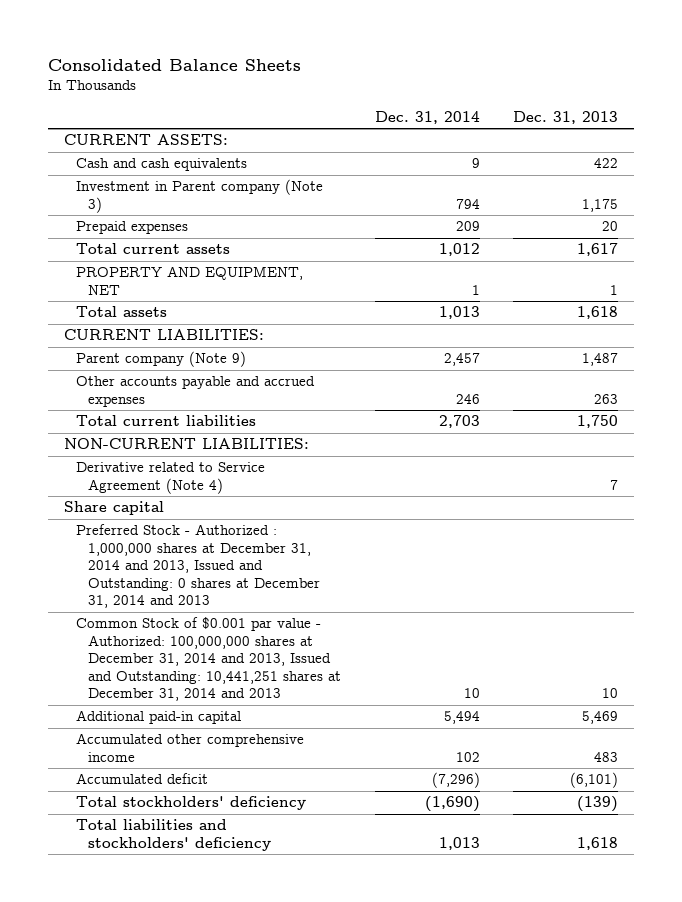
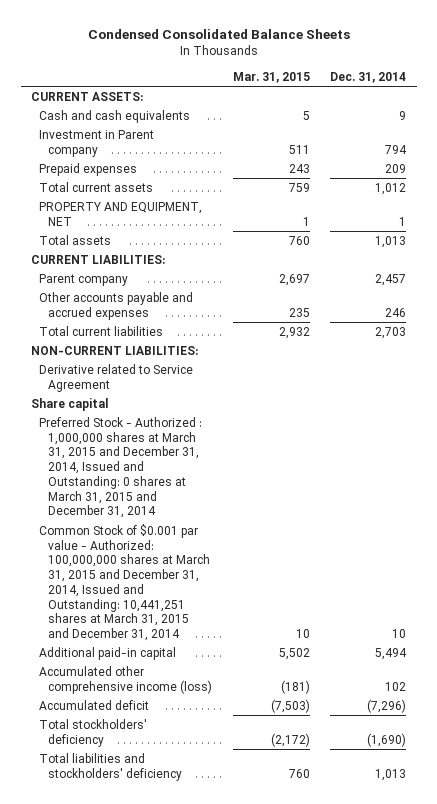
- Consolidated Balance Sheets
+ Condensed Consolidated Balance Sheets
- | Dec. 31, 2014 | Dec. 31, 2013
+ | Mar. 31, 2015 | Dec. 31, 2014
- Investment in Parent company (Note 3) | 794 | 1,175
+ Investment in Parent company | 511 | 794
- Parent company (Note 9) | 2,457 | 1,487
+ Parent company | 2,697 | 2,457
- Derivative related to Service Agreement (Note 4) | | 7
+ Derivative related to Service Agreement
- Preferred Stock - Authorized : 1,000,000 shares at December 31, 2014 and 2013, Issued and Outstanding: 0 shares at December 31, 2014 and 2013
- Common Stock of $0.001 par value - Authorized: 100,000,000 shares at December 31, 2014 and 2013, Issued and Outstanding: 10,441,251 shares at December 31, 2014 and 2013 | 10 | 10
+ Preferred Stock - Authorized : 1,000,000 shares at March 31, 2015 and December 31, 2014, Issued and Outstanding: 0 shares at March 31, 2015 and December 31, 2014
+ Common Stock of $0.001 par value - Authorized: 100,000,000 shares at March 31, 2015 and December 31, 2014, Issued and Outstanding: 10,441,251 shares at March 31, 2015 and December 31, 2014 | 10 | 10
- Accumulated other comprehensive income | 102 | 483
+ Accumulated other comprehensive income (loss) | (181) | 102

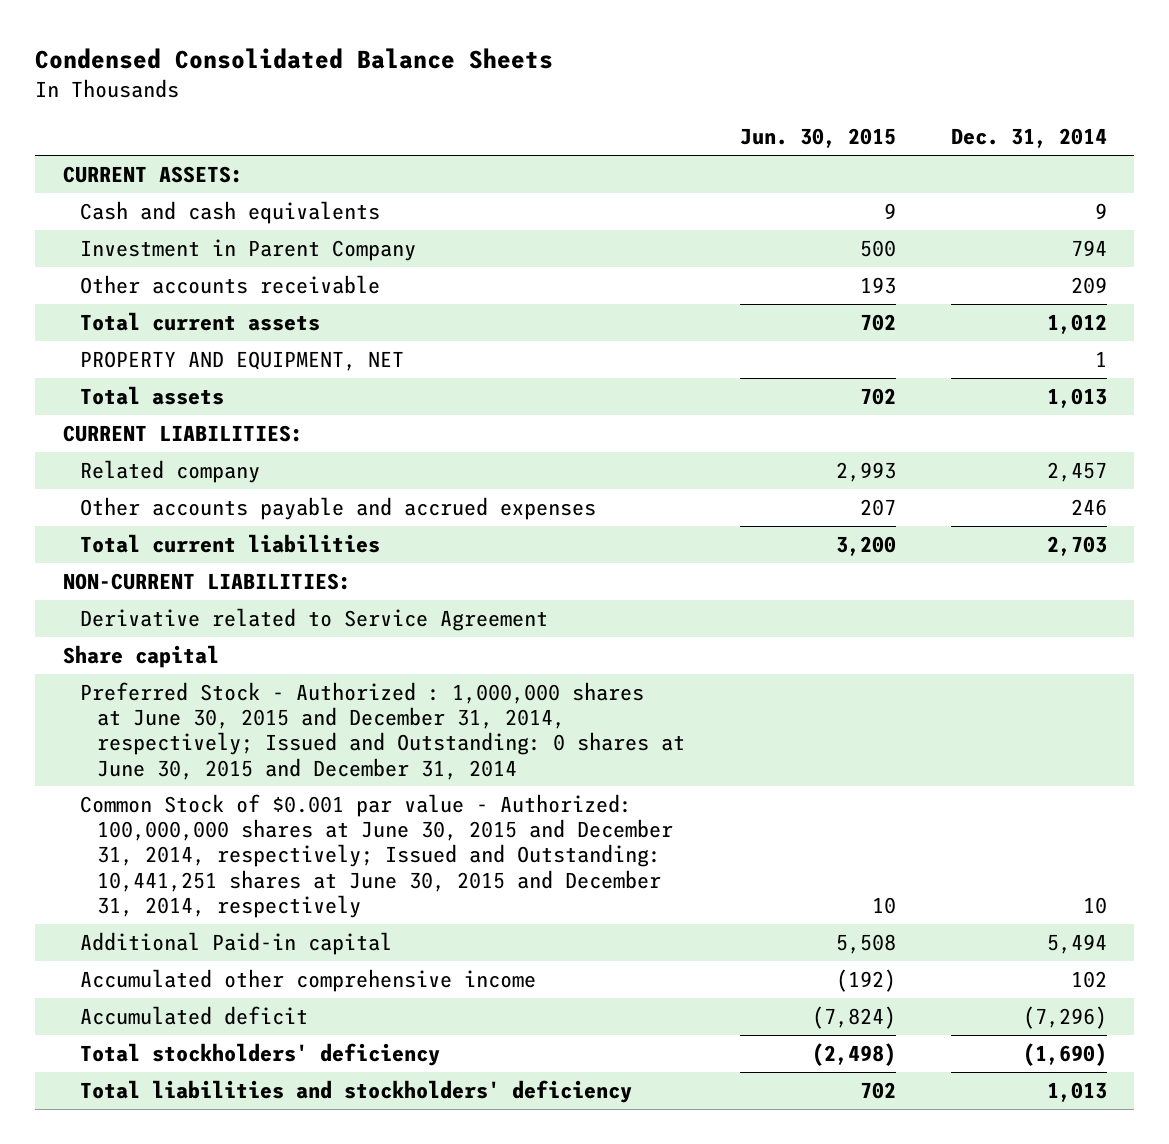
- | Mar. 31, 2015 | Dec. 31, 2014
+ | Jun. 30, 2015 | Dec. 31, 2014
- Investment in Parent company | 511 | 794
- Prepaid expenses | 243 | 209
+ Investment in Parent Company | 500 | 794
+ Other accounts receivable | 193 | 209
- Parent company | 2,697 | 2,457
+ Related company | 2,993 | 2,457
- Preferred Stock - Authorized : 1,000,000 shares at March 31, 2015 and December 31, 2014, Issued and Outstanding: 0 shares at March 31, 2015 and December 31, 2014
- Common Stock of $0.001 par value - Authorized: 100,000,000 shares at March 31, 2015 and December 31, 2014, Issued and Outstanding: 10,441,251 shares at March 31, 2015 and December 31, 2014 | 10 | 10
- Additional paid-in capital | 5,502 | 5,494
- Accumulated other comprehensive income (loss) | (181) | 102
+ Preferred Stock - Authorized : 1,000,000 shares at June 30, 2015 and December 31, 2014, respectively; Issued and Outstanding: 0 shares at June 30, 2015 and December 31, 2014
+ Common Stock of $0.001 par value - Authorized: 100,000,000 shares at June 30, 2015 and December 31, 2014, respectively; Issued and Outstanding: 10,441,251 shares at June 30, 2015 and December 31, 2014, respectively | 10 | 10
+ Additional Paid-in capital | 5,508 | 5,494
+ Accumulated other comprehensive income | (192) | 102

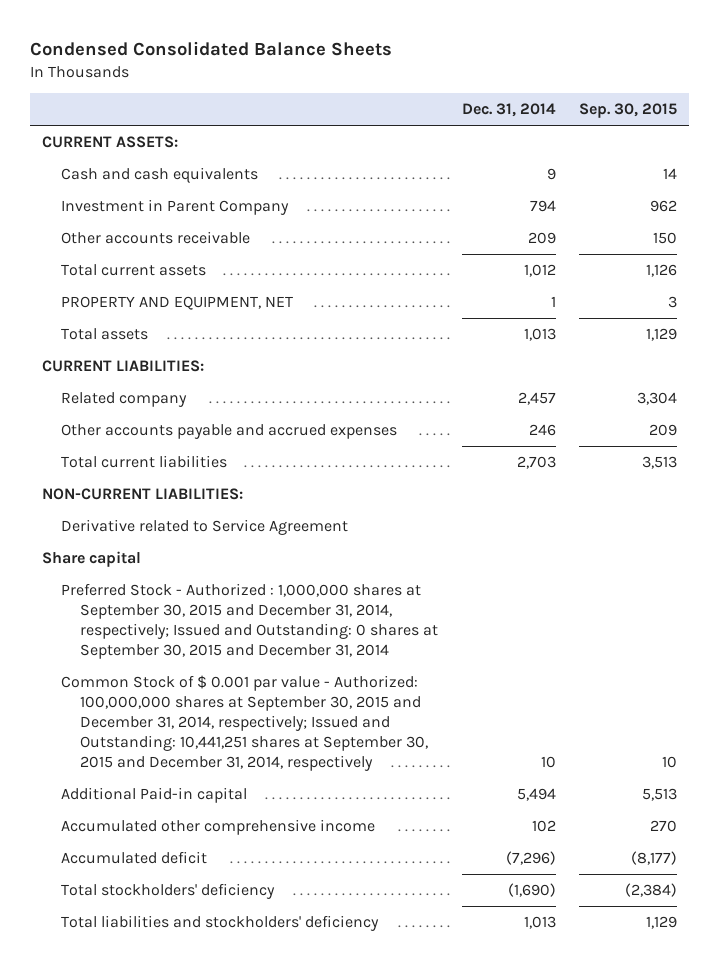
- | Jun. 30, 2015 | Dec. 31, 2014
+ | Dec. 31, 2014 | Sep. 30, 2015
- Preferred Stock - Authorized : 1,000,000 shares at June 30, 2015 and December 31, 2014, respectively; Issued and Outstanding: 0 shares at June 30, 2015 and December 31, 2014
- Common Stock of $0.001 par value - Authorized: 100,000,000 shares at June 30, 2015 and December 31, 2014, respectively; Issued and Outstanding: 10,441,251 shares at June 30, 2015 and December 31, 2014, respectively | 10 | 10
+ Preferred Stock - Authorized : 1,000,000 shares at September 30, 2015 and December 31, 2014, respectively; Issued and Outstanding: 0 shares at September 30, 2015 and December 31, 2014
+ Common Stock of $ 0.001 par value - Authorized: 100,000,000 shares at September 30, 2015 and December 31, 2014, respectively; Issued and Outstanding: 10,441,251 shares at September 30, 2015 and December 31, 2014, respectively | 10 | 10

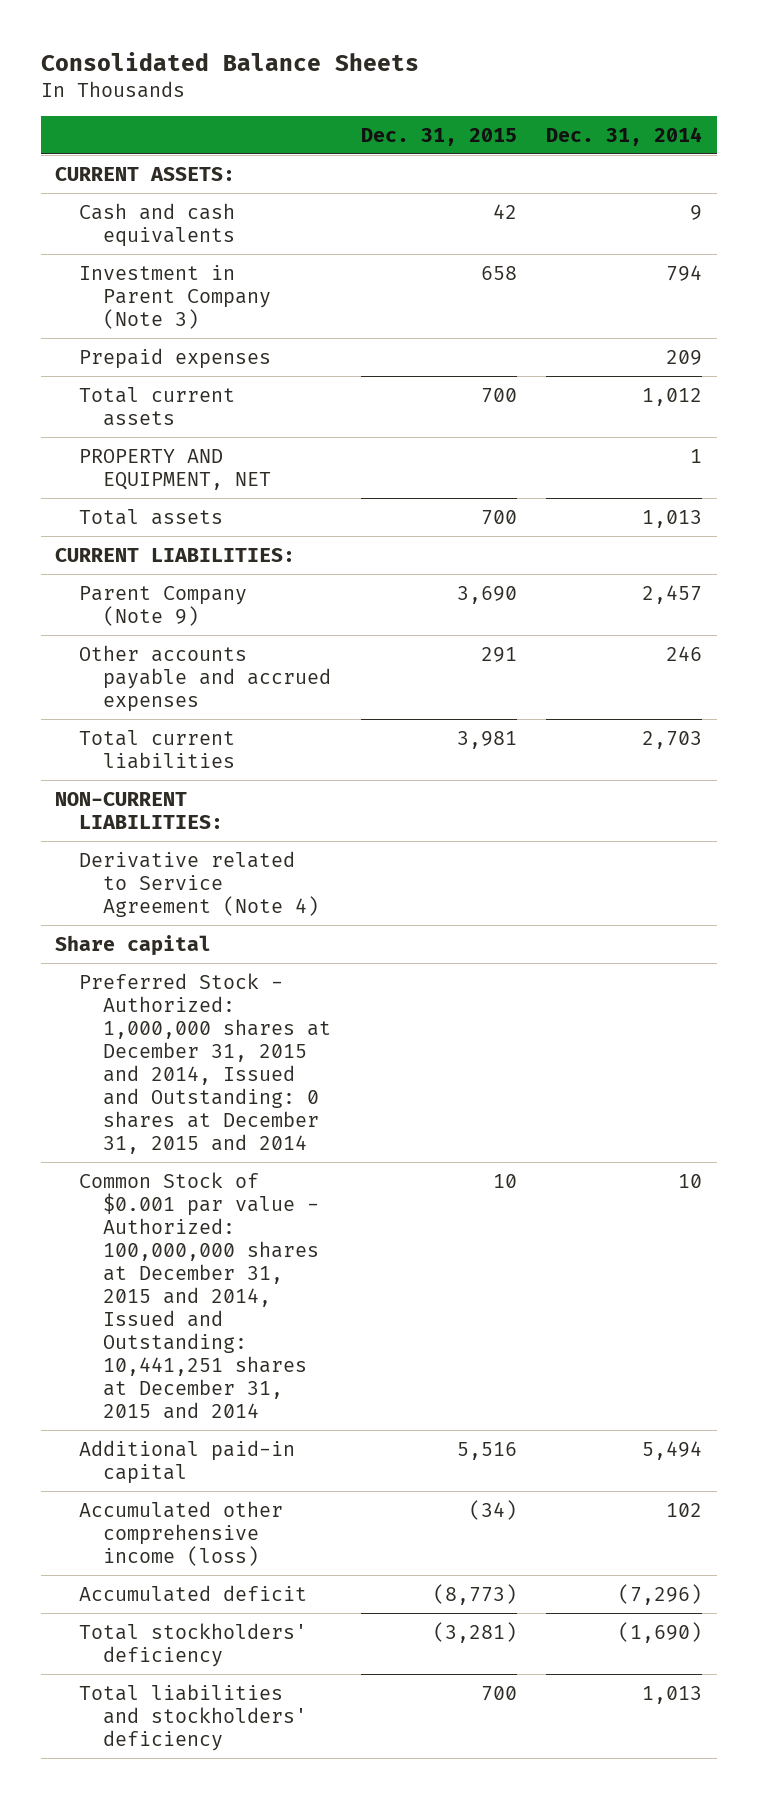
- Condensed Consolidated Balance Sheets
+ Consolidated Balance Sheets
- | Dec. 31, 2014 | Sep. 30, 2015
+ | Dec. 31, 2015 | Dec. 31, 2014
- Investment in Parent Company | 794 | 962
- Other accounts receivable | 209 | 150
+ Investment in Parent Company (Note 3) | 658 | 794
+ Prepaid expenses | | 209
- Related company | 2,457 | 3,304
+ Parent Company (Note 9) | 3,690 | 2,457
- Derivative related to Service Agreement
+ Derivative related to Service Agreement (Note 4)
- Preferred Stock - Authorized : 1,000,000 shares at September 30, 2015 and December 31, 2014, respectively; Issued and Outstanding: 0 shares at September 30, 2015 and December 31, 2014
- Common Stock of $ 0.001 par value - Authorized: 100,000,000 shares at September 30, 2015 and December 31, 2014, respectively; Issued and Outstanding: 10,441,251 shares at September 30, 2015 and December 31, 2014, respectively | 10 | 10
- Additional Paid-in capital | 5,494 | 5,513
- Accumulated other comprehensive income | 102 | 270
+ Preferred Stock - Authorized: 1,000,000 shares at December 31, 2015 and 2014, Issued and Outstanding: 0 shares at December 31, 2015 and 2014
+ Common Stock of $0.001 par value - Authorized: 100,000,000 shares at December 31, 2015 and 2014, Issued and Outstanding: 10,441,251 shares at December 31, 2015 and 2014 | 10 | 10
+ Additional paid-in capital | 5,516 | 5,494
+ Accumulated other comprehensive income (loss) | (34) | 102

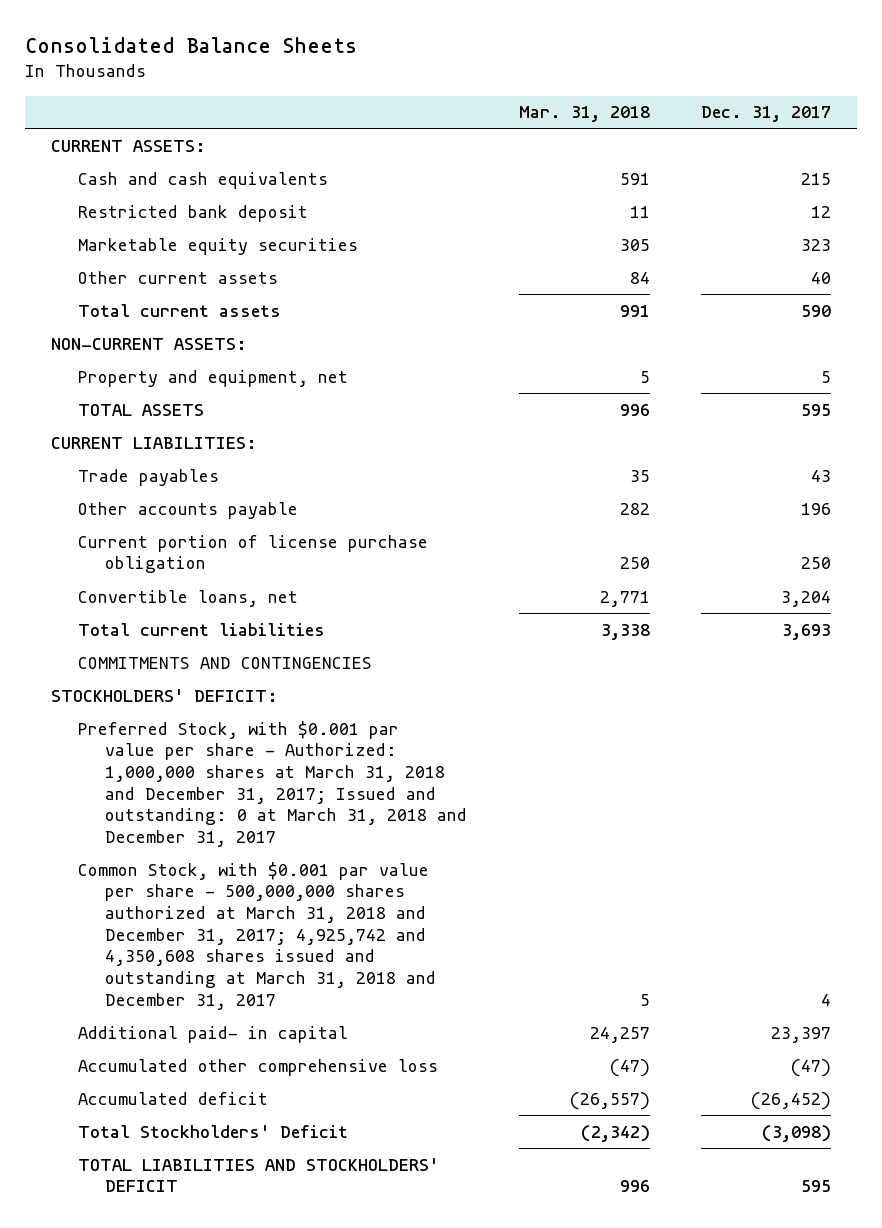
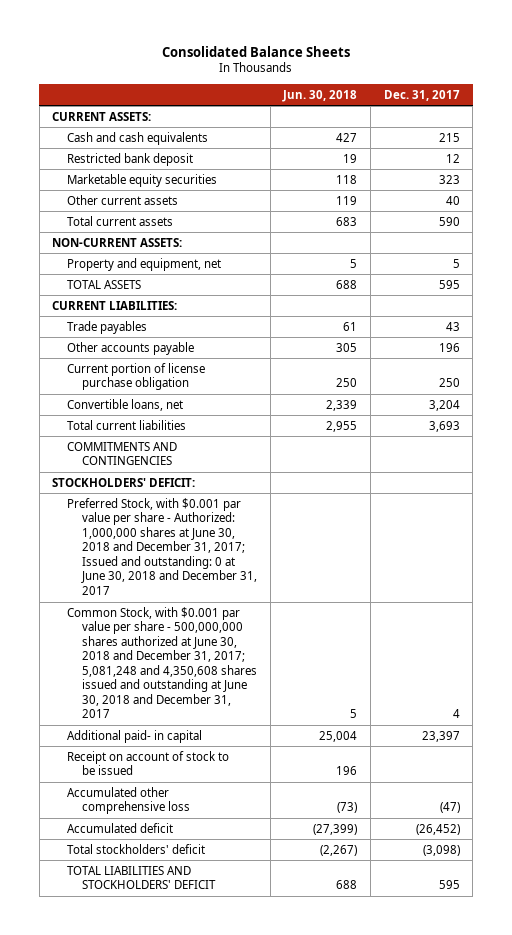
- | Mar. 31, 2018 | Dec. 31, 2017
+ | Jun. 30, 2018 | Dec. 31, 2017
- Preferred Stock, with $0.001 par value per share - Authorized: 1,000,000 shares at March 31, 2018 and December 31, 2017; Issued and outstanding: 0 at March 31, 2018 and December 31, 2017
- Common Stock, with $0.001 par value per share - 500,000,000 shares authorized at March 31, 2018 and December 31, 2017; 4,925,742 and 4,350,608 shares issued and outstanding at March 31, 2018 and December 31, 2017 | 5 | 4
+ Preferred Stock, with $0.001 par value per share - Authorized: 1,000,000 shares at June 30, 2018 and December 31, 2017; Issued and outstanding: 0 at June 30, 2018 and December 31, 2017
+ Common Stock, with $0.001 par value per share - 500,000,000 shares authorized at June 30, 2018 and December 31, 2017; 5,081,248 and 4,350,608 shares issued and outstanding at June 30, 2018 and December 31, 2017 | 5 | 4
+ Receipt on account of stock to be issued | 196 |
- Total Stockholders' Deficit | (2,342) | (3,098)
+ Total stockholders' deficit | (2,267) | (3,098)

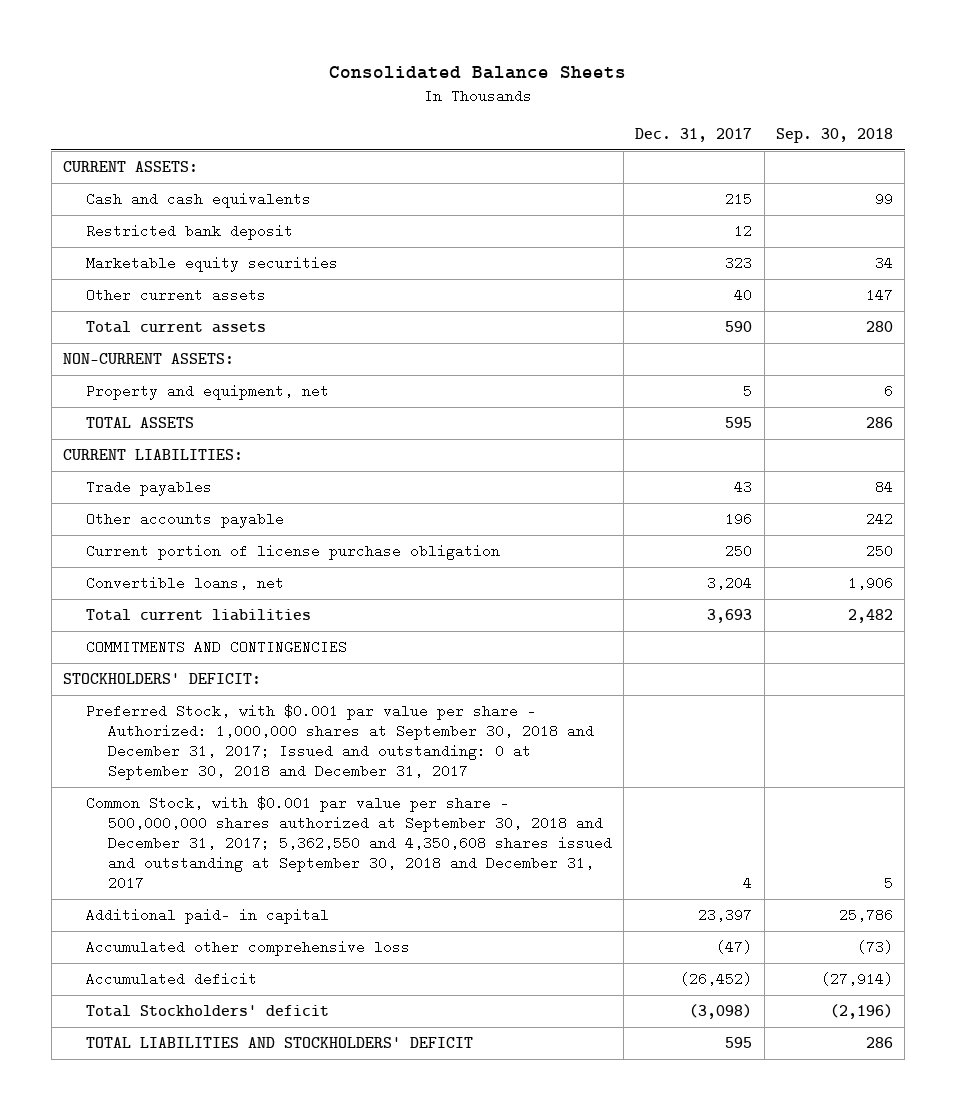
- | Jun. 30, 2018 | Dec. 31, 2017
+ | Dec. 31, 2017 | Sep. 30, 2018
- Preferred Stock, with $0.001 par value per share - Authorized: 1,000,000 shares at June 30, 2018 and December 31, 2017; Issued and outstanding: 0 at June 30, 2018 and December 31, 2017
- Common Stock, with $0.001 par value per share - 500,000,000 shares authorized at June 30, 2018 and December 31, 2017; 5,081,248 and 4,350,608 shares issued and outstanding at June 30, 2018 and December 31, 2017 | 5 | 4
+ Preferred Stock, with $0.001 par value per share - Authorized: 1,000,000 shares at September 30, 2018 and December 31, 2017; Issued and outstanding: 0 at September 30, 2018 and December 31, 2017
+ Common Stock, with $0.001 par value per share - 500,000,000 shares authorized at September 30, 2018 and December 31, 2017; 5,362,550 and 4,350,608 shares issued and outstanding at September 30, 2018 and December 31, 2017 | 4 | 5
- Receipt on account of stock to be issued | 196 |
- Total stockholders' deficit | (2,267) | (3,098)
+ Total Stockholders' deficit | (3,098) | (2,196)

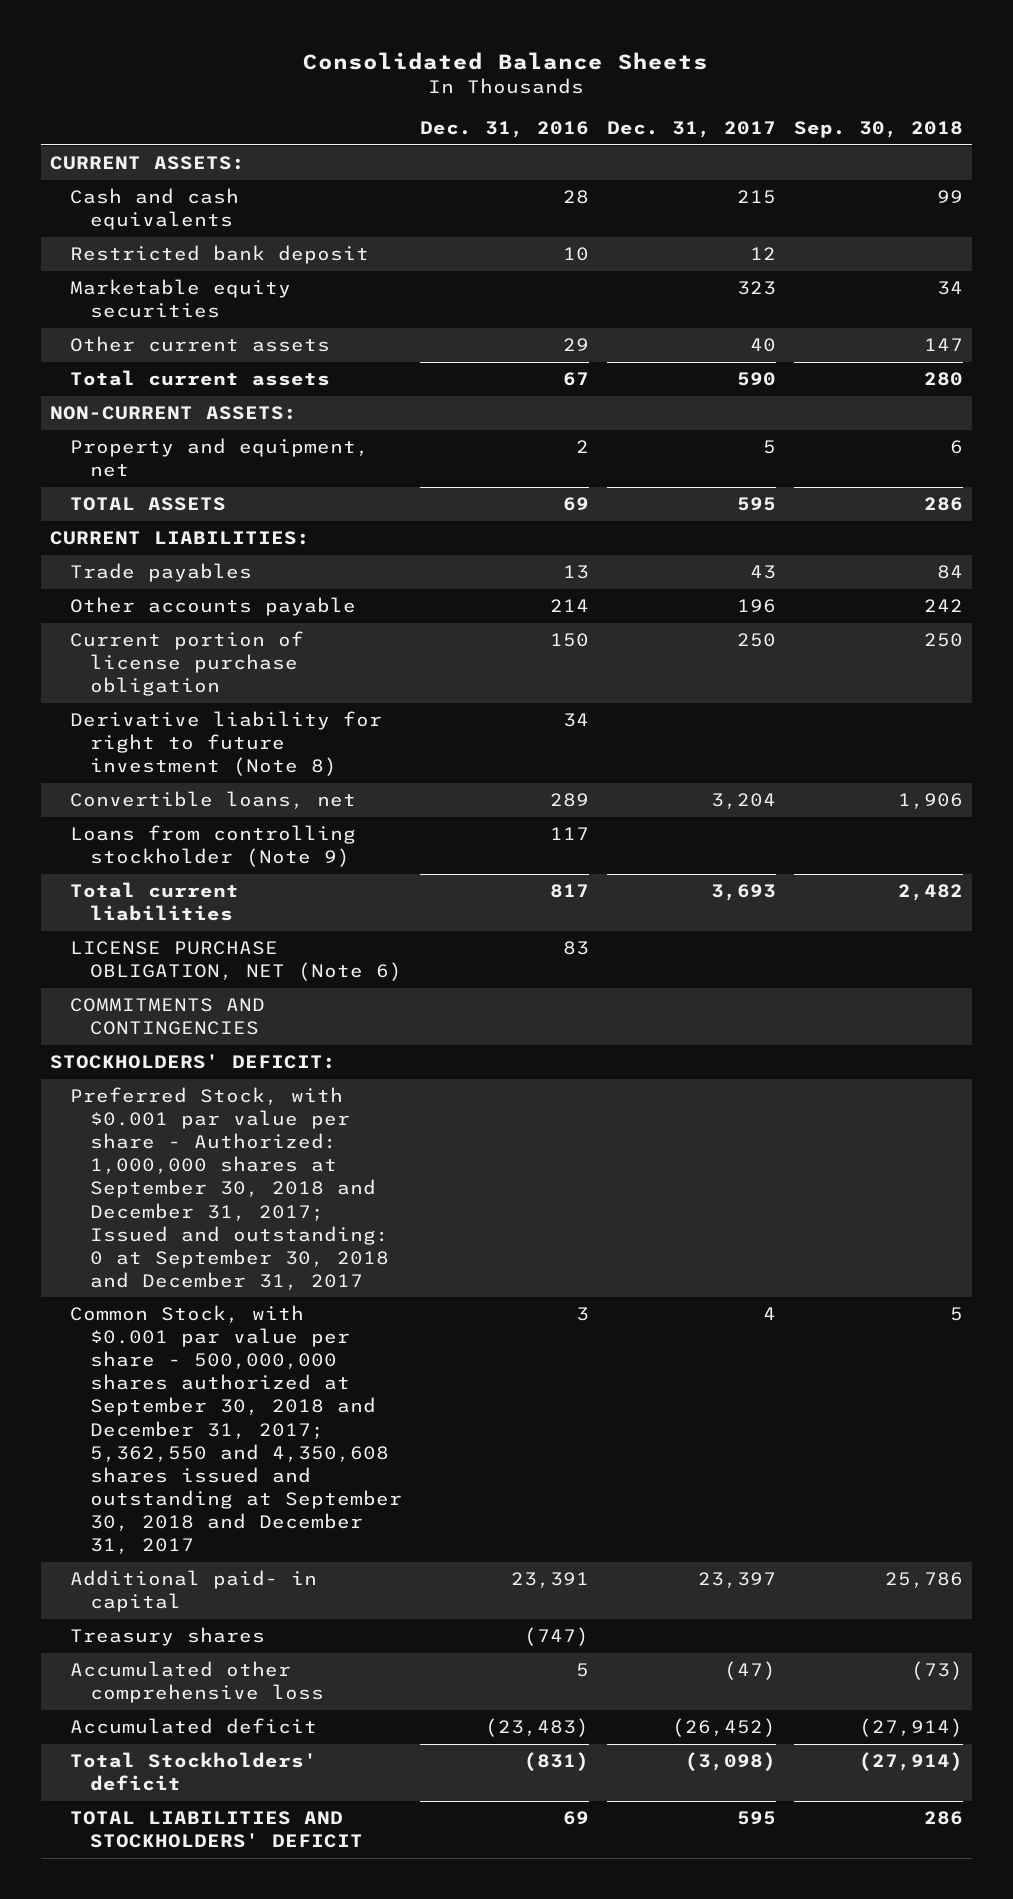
- | Dec. 31, 2017 | Sep. 30, 2018
+ | Dec. 31, 2016 | Dec. 31, 2017 | Sep. 30, 2018
+ Derivative liability for right to future investment (Note 8) | 34 | |
+ Loans from controlling stockholder (Note 9) | 117 | |
+ LICENSE PURCHASE OBLIGATION, NET (Note 6) | 83 | |
+ Treasury shares | (747) | |
- Total Stockholders' deficit | (3,098) | (2,196)
+ Total Stockholders' deficit | (831) | (3,098) | (27,914)

